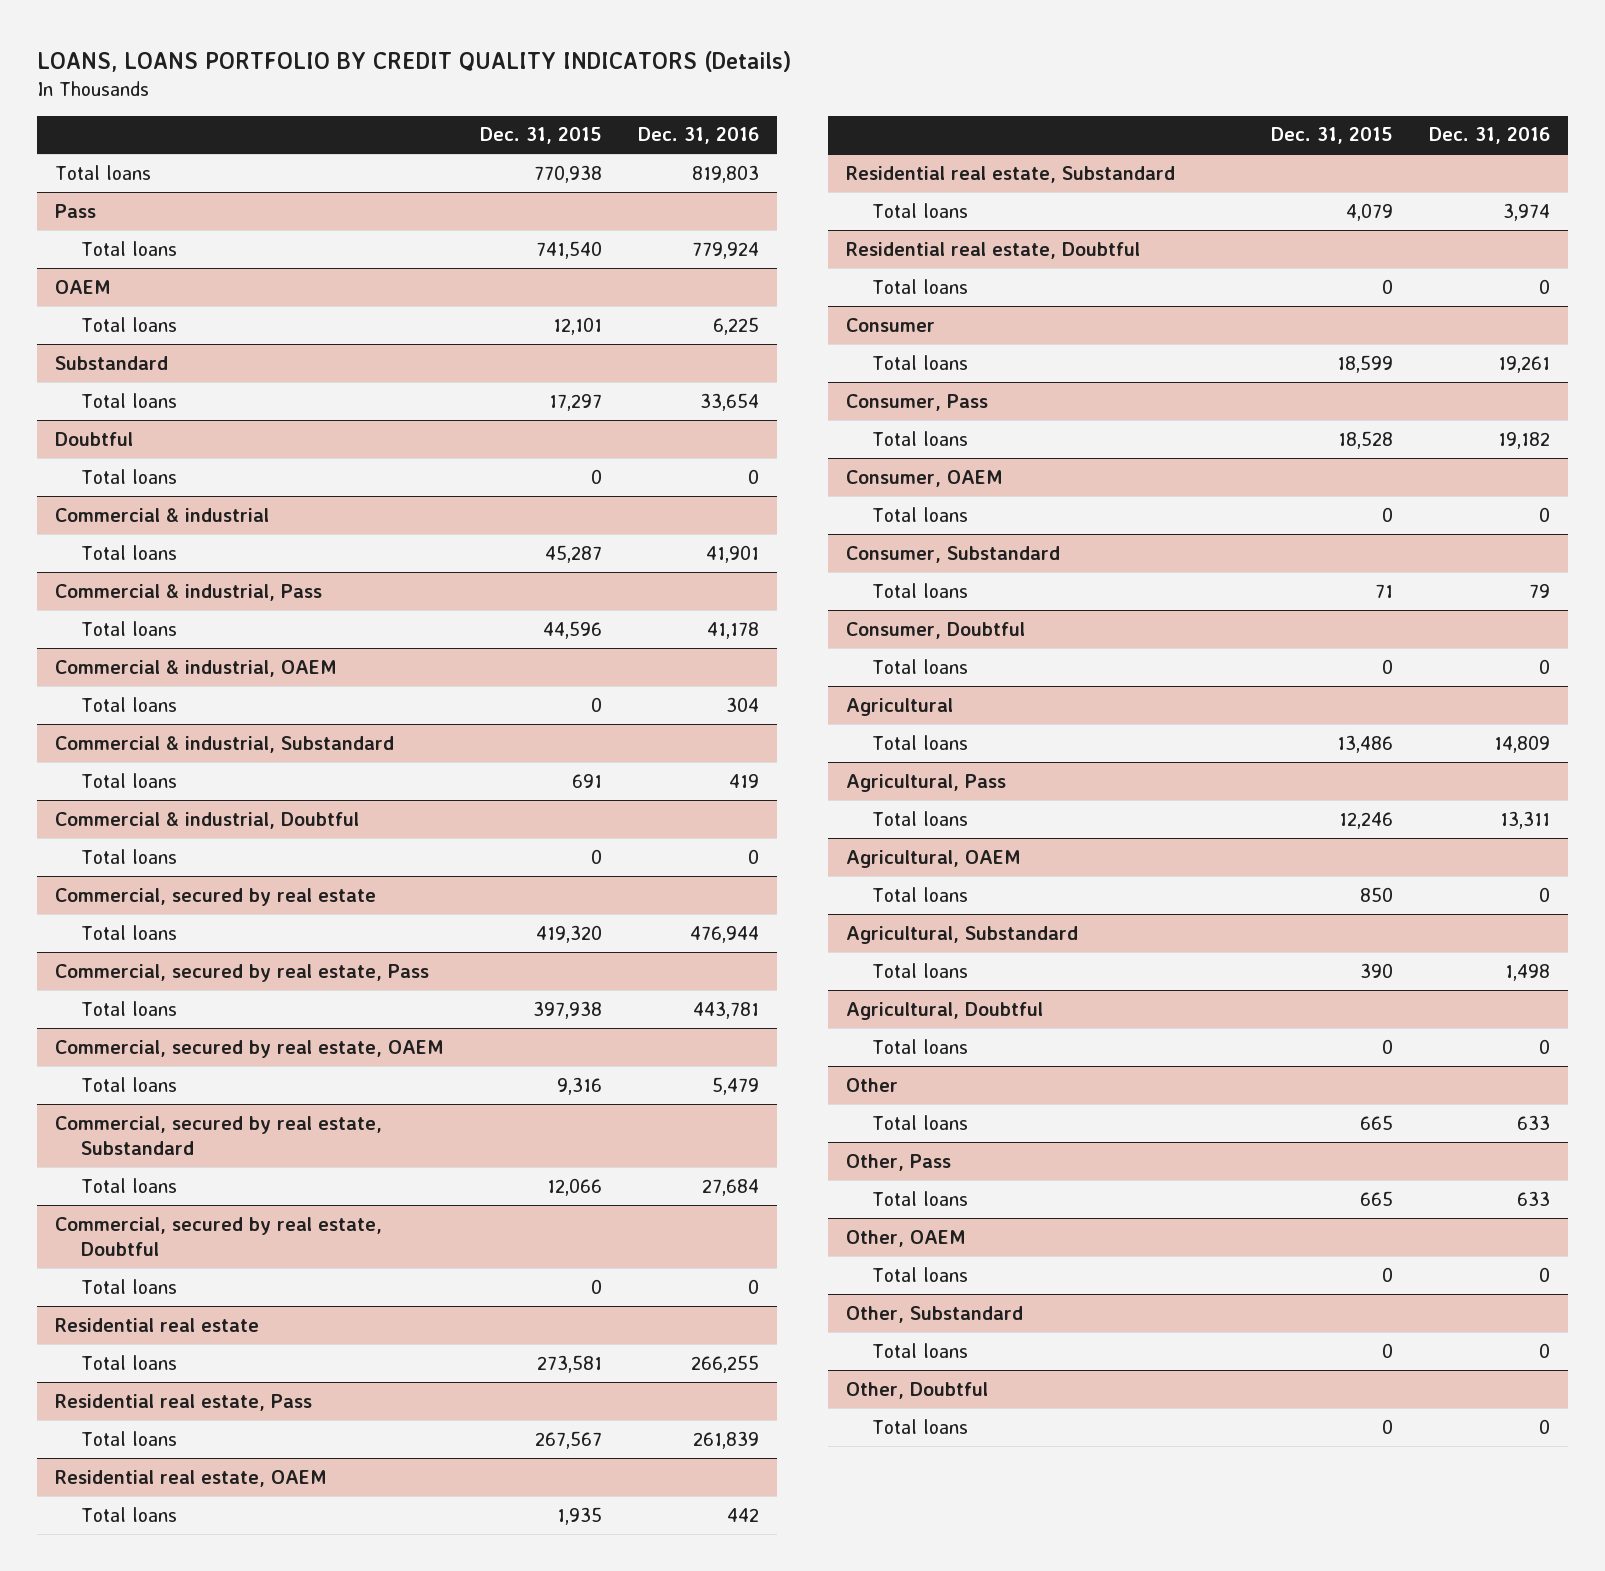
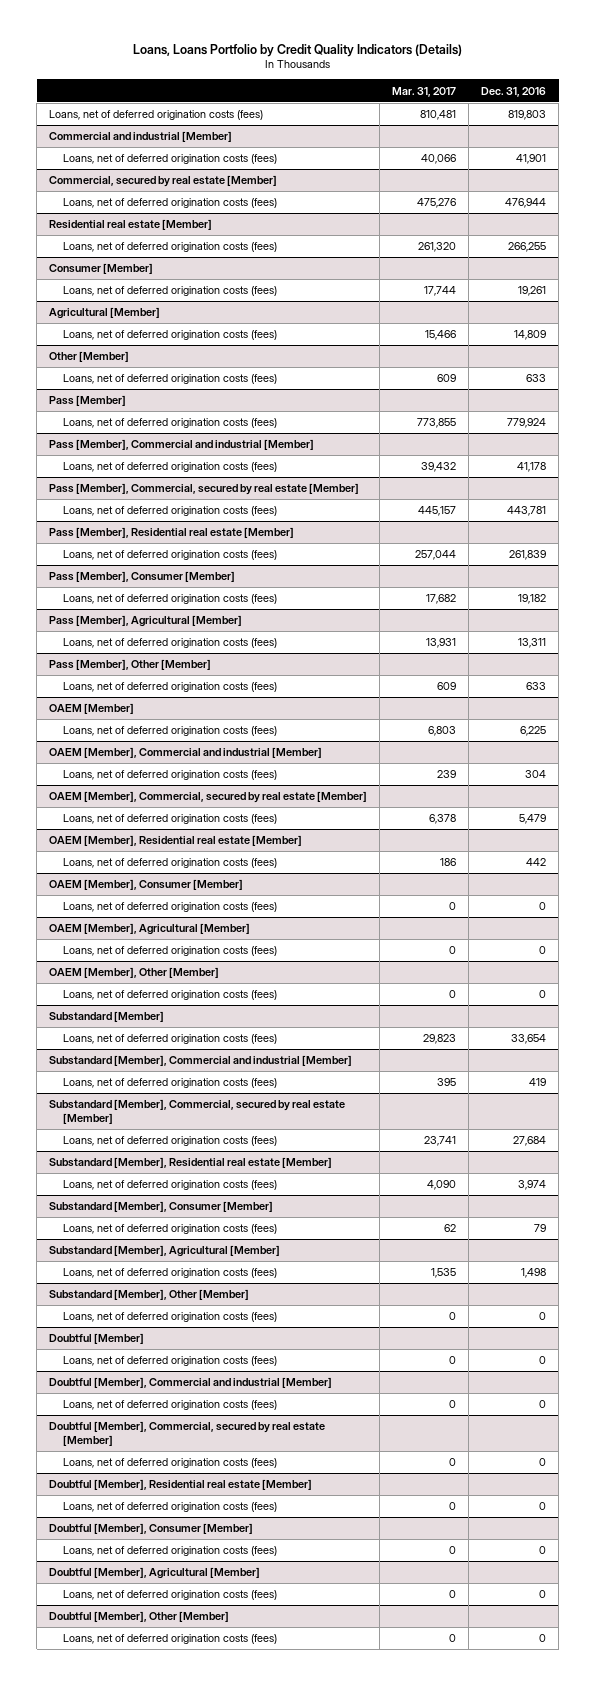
- LOANS, LOANS PORTFOLIO BY CREDIT QUALITY INDICATORS (Details)
+ Loans, Loans Portfolio by Credit Quality Indicators (Details)
- | Dec. 31, 2015 | Dec. 31, 2016
+ | Mar. 31, 2017 | Dec. 31, 2016
- Total loans | 770,938 | 819,803
- Pass
- Total loans | 741,540 | 779,924
- OAEM
- Total loans | 12,101 | 6,225
- Substandard
- Total loans | 17,297 | 33,654
- Doubtful
- Total loans | 0 | 0
- Commercial & industrial
- Total loans | 45,287 | 41,901
- Commercial & industrial, Pass
- Total loans | 44,596 | 41,178
- Commercial & industrial, OAEM
- Total loans | 0 | 304
- Commercial & industrial, Substandard
- Total loans | 691 | 419
- Commercial & industrial, Doubtful
- Total loans | 0 | 0
- Commercial, secured by real estate
- Total loans | 419,320 | 476,944
- Commercial, secured by real estate, Pass
- Total loans | 397,938 | 443,781
- Commercial, secured by real estate, OAEM
- Total loans | 9,316 | 5,479
- Commercial, secured by real estate, Substandard
- Total loans | 12,066 | 27,684
- Commercial, secured by real estate, Doubtful
- Total loans | 0 | 0
- Residential real estate
- Total loans | 273,581 | 266,255
- Residential real estate, Pass
- Total loans | 267,567 | 261,839
- Residential real estate, OAEM
- Total loans | 1,935 | 442
- Residential real estate, Substandard
- Total loans | 4,079 | 3,974
- Residential real estate, Doubtful
- Total loans | 0 | 0
- Consumer
- Total loans | 18,599 | 19,261
- Consumer, Pass
- Total loans | 18,528 | 19,182
- Consumer, OAEM
- Total loans | 0 | 0
- Consumer, Substandard
- Total loans | 71 | 79
- Consumer, Doubtful
- Total loans | 0 | 0
- Agricultural
- Total loans | 13,486 | 14,809
- Agricultural, Pass
- Total loans | 12,246 | 13,311
- Agricultural, OAEM
- Total loans | 850 | 0
- Agricultural, Substandard
- Total loans | 390 | 1,498
- Agricultural, Doubtful
- Total loans | 0 | 0
- Other
- Total loans | 665 | 633
- Other, Pass
- Total loans | 665 | 633
- Other, OAEM
- Total loans | 0 | 0
- Other, Substandard
- Total loans | 0 | 0
- Other, Doubtful
- Total loans | 0 | 0
+ Loans, net of deferred origination costs (fees) | 810,481 | 819,803
+ Commercial and industrial [Member]
+ Loans, net of deferred origination costs (fees) | 40,066 | 41,901
+ Commercial, secured by real estate [Member]
+ Loans, net of deferred origination costs (fees) | 475,276 | 476,944
+ Residential real estate [Member]
+ Loans, net of deferred origination costs (fees) | 261,320 | 266,255
+ Consumer [Member]
+ Loans, net of deferred origination costs (fees) | 17,744 | 19,261
+ Agricultural [Member]
+ Loans, net of deferred origination costs (fees) | 15,466 | 14,809
+ Other [Member]
+ Loans, net of deferred origination costs (fees) | 609 | 633
+ Pass [Member]
+ Loans, net of deferred origination costs (fees) | 773,855 | 779,924
+ Pass [Member], Commercial and industrial [Member]
+ Loans, net of deferred origination costs (fees) | 39,432 | 41,178
+ Pass [Member], Commercial, secured by real estate [Member]
+ Loans, net of deferred origination costs (fees) | 445,157 | 443,781
+ Pass [Member], Residential real estate [Member]
+ Loans, net of deferred origination costs (fees) | 257,044 | 261,839
+ Pass [Member], Consumer [Member]
+ Loans, net of deferred origination costs (fees) | 17,682 | 19,182
+ Pass [Member], Agricultural [Member]
+ Loans, net of deferred origination costs (fees) | 13,931 | 13,311
+ Pass [Member], Other [Member]
+ Loans, net of deferred origination costs (fees) | 609 | 633
+ OAEM [Member]
+ Loans, net of deferred origination costs (fees) | 6,803 | 6,225
+ OAEM [Member], Commercial and industrial [Member]
+ Loans, net of deferred origination costs (fees) | 239 | 304
+ OAEM [Member], Commercial, secured by real estate [Member]
+ Loans, net of deferred origination costs (fees) | 6,378 | 5,479
+ OAEM [Member], Residential real estate [Member]
+ Loans, net of deferred origination costs (fees) | 186 | 442
+ OAEM [Member], Consumer [Member]
+ Loans, net of deferred origination costs (fees) | 0 | 0
+ OAEM [Member], Agricultural [Member]
+ Loans, net of deferred origination costs (fees) | 0 | 0
+ OAEM [Member], Other [Member]
+ Loans, net of deferred origination costs (fees) | 0 | 0
+ Substandard [Member]
+ Loans, net of deferred origination costs (fees) | 29,823 | 33,654
+ Substandard [Member], Commercial and industrial [Member]
+ Loans, net of deferred origination costs (fees) | 395 | 419
+ Substandard [Member], Commercial, secured by real estate [Member]
+ Loans, net of deferred origination costs (fees) | 23,741 | 27,684
+ Substandard [Member], Residential real estate [Member]
+ Loans, net of deferred origination costs (fees) | 4,090 | 3,974
+ Substandard [Member], Consumer [Member]
+ Loans, net of deferred origination costs (fees) | 62 | 79
+ Substandard [Member], Agricultural [Member]
+ Loans, net of deferred origination costs (fees) | 1,535 | 1,498
+ Substandard [Member], Other [Member]
+ Loans, net of deferred origination costs (fees) | 0 | 0
+ Doubtful [Member]
+ Loans, net of deferred origination costs (fees) | 0 | 0
+ Doubtful [Member], Commercial and industrial [Member]
+ Loans, net of deferred origination costs (fees) | 0 | 0
+ Doubtful [Member], Commercial, secured by real estate [Member]
+ Loans, net of deferred origination costs (fees) | 0 | 0
+ Doubtful [Member], Residential real estate [Member]
+ Loans, net of deferred origination costs (fees) | 0 | 0
+ Doubtful [Member], Consumer [Member]
+ Loans, net of deferred origination costs (fees) | 0 | 0
+ Doubtful [Member], Agricultural [Member]
+ Loans, net of deferred origination costs (fees) | 0 | 0
+ Doubtful [Member], Other [Member]
+ Loans, net of deferred origination costs (fees) | 0 | 0

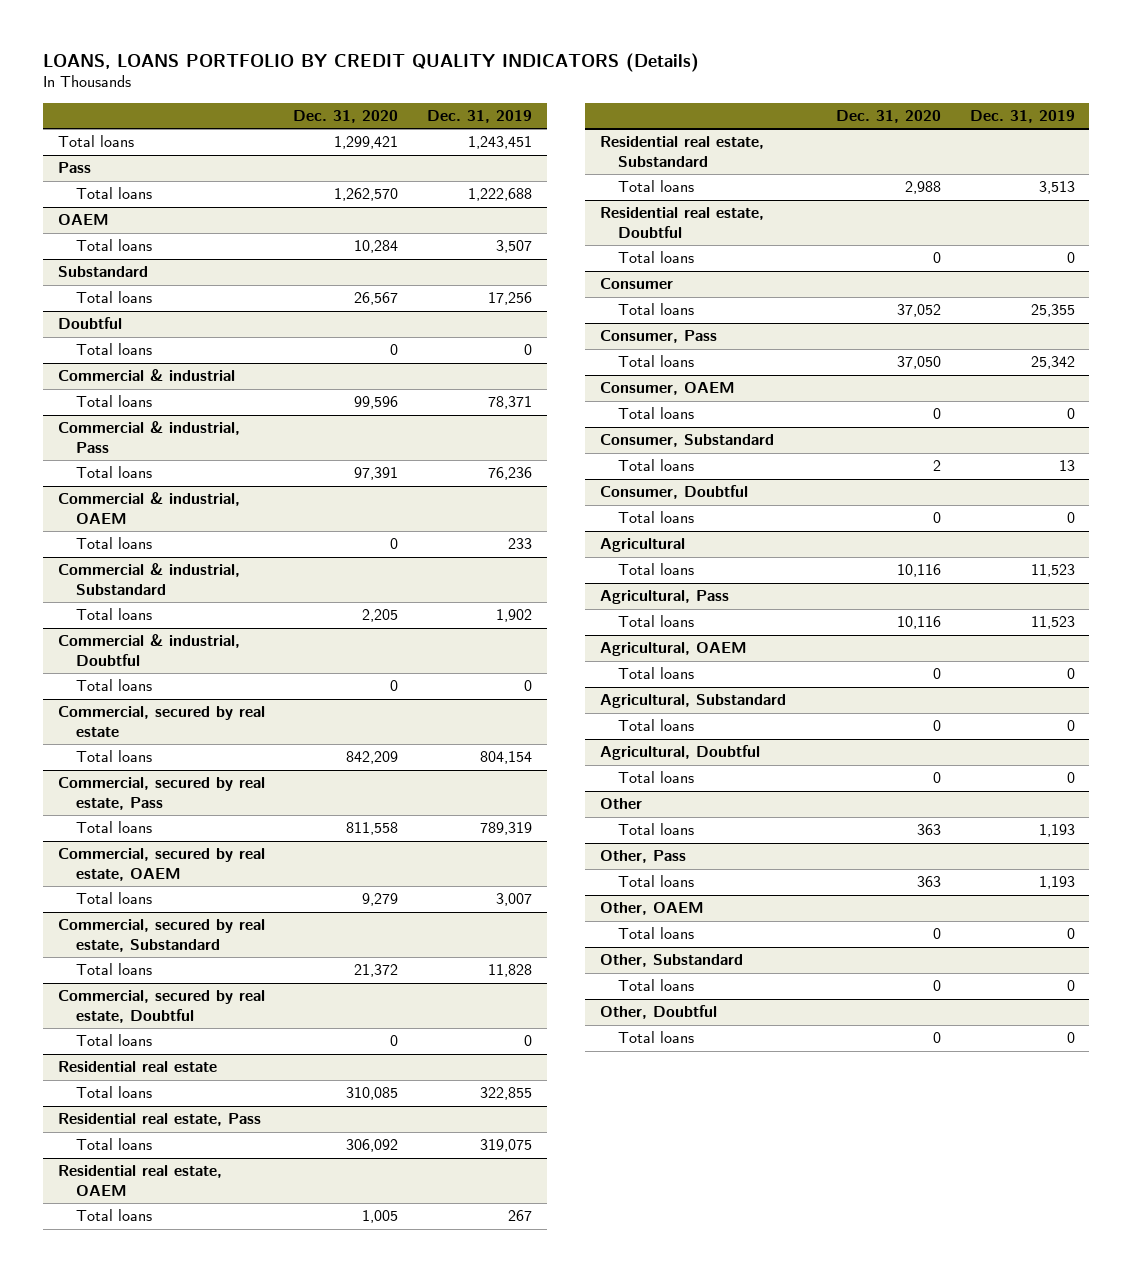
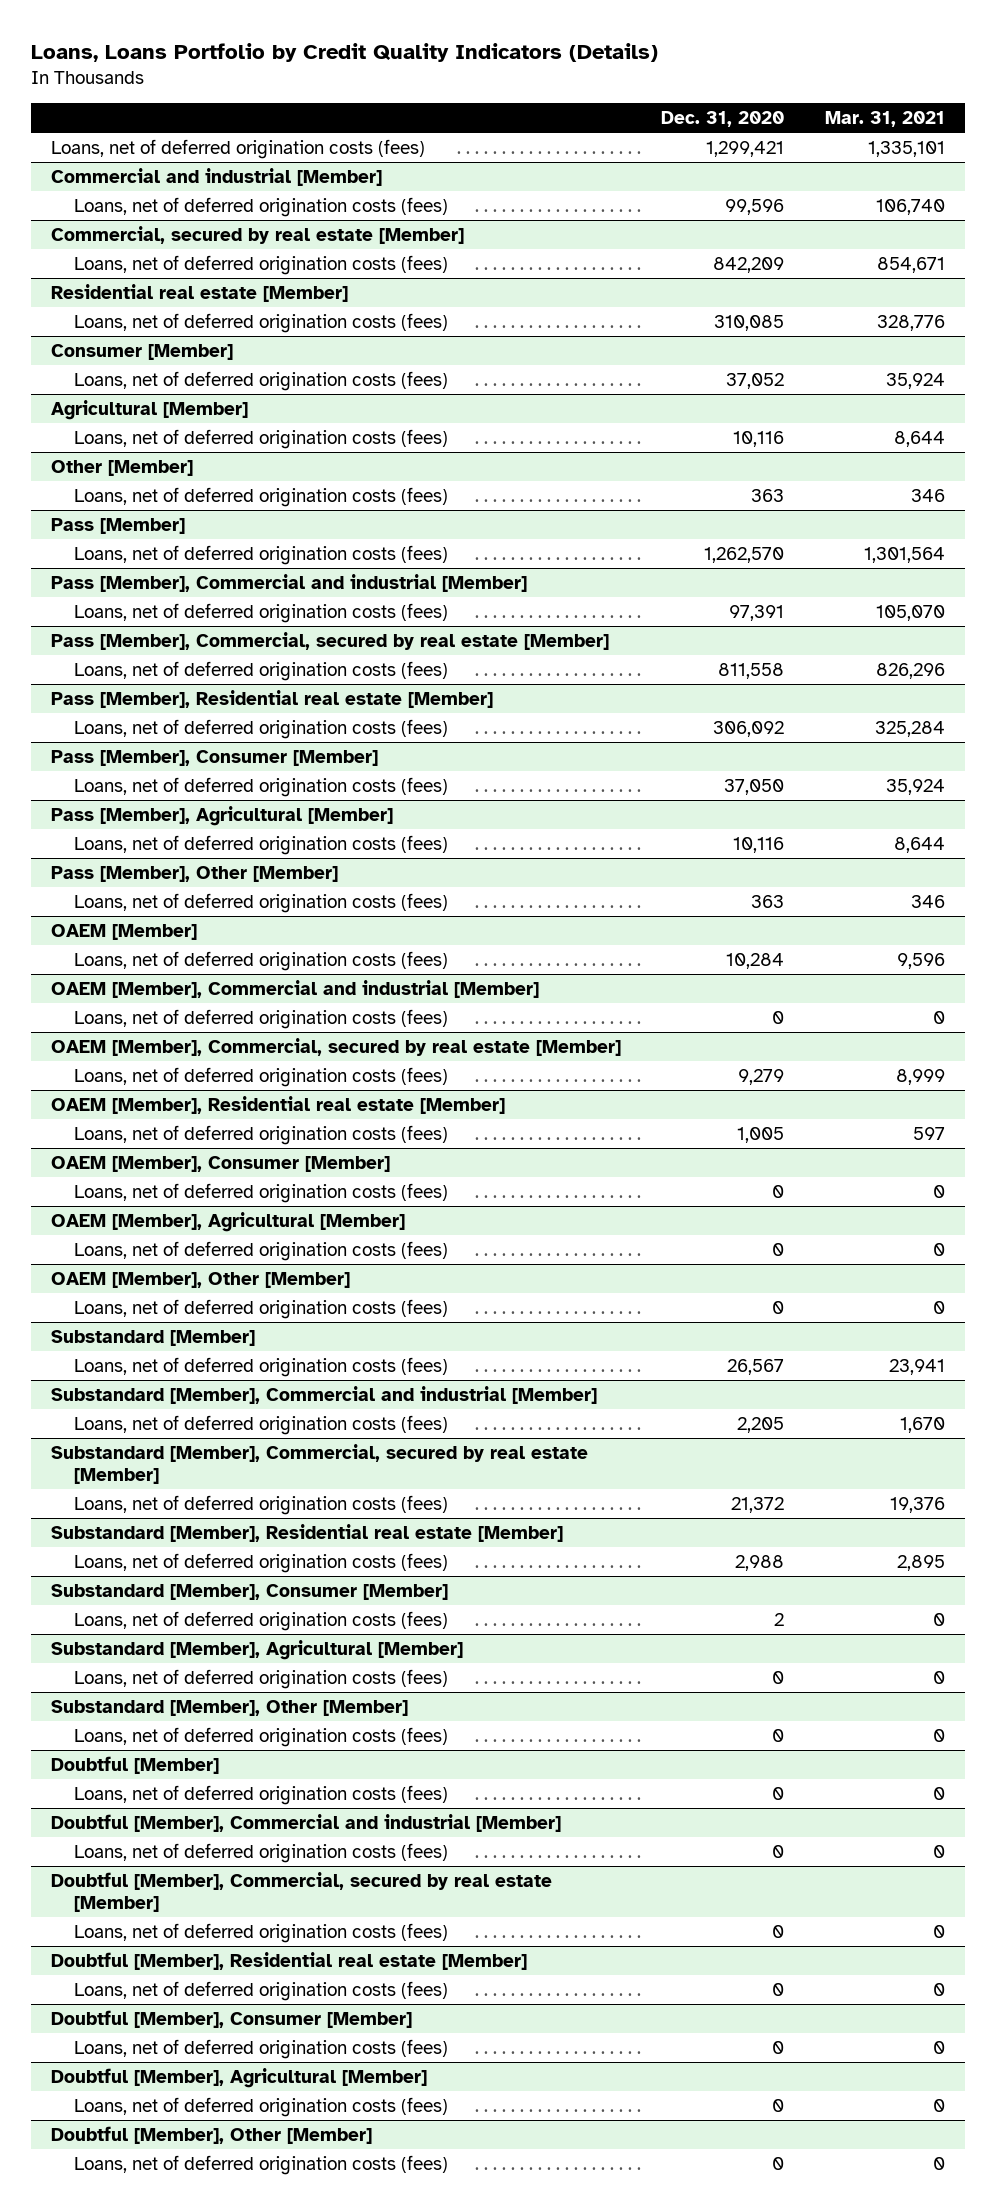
- LOANS, LOANS PORTFOLIO BY CREDIT QUALITY INDICATORS (Details)
+ Loans, Loans Portfolio by Credit Quality Indicators (Details)
- | Dec. 31, 2020 | Dec. 31, 2019
+ | Dec. 31, 2020 | Mar. 31, 2021
- Total loans | 1,299,421 | 1,243,451
- Pass
- Total loans | 1,262,570 | 1,222,688
- OAEM
- Total loans | 10,284 | 3,507
- Substandard
- Total loans | 26,567 | 17,256
- Doubtful
- Total loans | 0 | 0
- Commercial & industrial
- Total loans | 99,596 | 78,371
- Commercial & industrial, Pass
- Total loans | 97,391 | 76,236
- Commercial & industrial, OAEM
- Total loans | 0 | 233
- Commercial & industrial, Substandard
- Total loans | 2,205 | 1,902
- Commercial & industrial, Doubtful
- Total loans | 0 | 0
- Commercial, secured by real estate
- Total loans | 842,209 | 804,154
- Commercial, secured by real estate, Pass
- Total loans | 811,558 | 789,319
- Commercial, secured by real estate, OAEM
- Total loans | 9,279 | 3,007
- Commercial, secured by real estate, Substandard
- Total loans | 21,372 | 11,828
- Commercial, secured by real estate, Doubtful
- Total loans | 0 | 0
- Residential real estate
- Total loans | 310,085 | 322,855
- Residential real estate, Pass
- Total loans | 306,092 | 319,075
- Residential real estate, OAEM
- Total loans | 1,005 | 267
- Residential real estate, Substandard
- Total loans | 2,988 | 3,513
- Residential real estate, Doubtful
- Total loans | 0 | 0
- Consumer
- Total loans | 37,052 | 25,355
- Consumer, Pass
- Total loans | 37,050 | 25,342
- Consumer, OAEM
- Total loans | 0 | 0
- Consumer, Substandard
- Total loans | 2 | 13
- Consumer, Doubtful
- Total loans | 0 | 0
- Agricultural
- Total loans | 10,116 | 11,523
- Agricultural, Pass
- Total loans | 10,116 | 11,523
- Agricultural, OAEM
- Total loans | 0 | 0
- Agricultural, Substandard
- Total loans | 0 | 0
- Agricultural, Doubtful
- Total loans | 0 | 0
- Other
- Total loans | 363 | 1,193
- Other, Pass
- Total loans | 363 | 1,193
- Other, OAEM
- Total loans | 0 | 0
- Other, Substandard
- Total loans | 0 | 0
- Other, Doubtful
- Total loans | 0 | 0
+ Loans, net of deferred origination costs (fees) | 1,299,421 | 1,335,101
+ Commercial and industrial [Member]
+ Loans, net of deferred origination costs (fees) | 99,596 | 106,740
+ Commercial, secured by real estate [Member]
+ Loans, net of deferred origination costs (fees) | 842,209 | 854,671
+ Residential real estate [Member]
+ Loans, net of deferred origination costs (fees) | 310,085 | 328,776
+ Consumer [Member]
+ Loans, net of deferred origination costs (fees) | 37,052 | 35,924
+ Agricultural [Member]
+ Loans, net of deferred origination costs (fees) | 10,116 | 8,644
+ Other [Member]
+ Loans, net of deferred origination costs (fees) | 363 | 346
+ Pass [Member]
+ Loans, net of deferred origination costs (fees) | 1,262,570 | 1,301,564
+ Pass [Member], Commercial and industrial [Member]
+ Loans, net of deferred origination costs (fees) | 97,391 | 105,070
+ Pass [Member], Commercial, secured by real estate [Member]
+ Loans, net of deferred origination costs (fees) | 811,558 | 826,296
+ Pass [Member], Residential real estate [Member]
+ Loans, net of deferred origination costs (fees) | 306,092 | 325,284
+ Pass [Member], Consumer [Member]
+ Loans, net of deferred origination costs (fees) | 37,050 | 35,924
+ Pass [Member], Agricultural [Member]
+ Loans, net of deferred origination costs (fees) | 10,116 | 8,644
+ Pass [Member], Other [Member]
+ Loans, net of deferred origination costs (fees) | 363 | 346
+ OAEM [Member]
+ Loans, net of deferred origination costs (fees) | 10,284 | 9,596
+ OAEM [Member], Commercial and industrial [Member]
+ Loans, net of deferred origination costs (fees) | 0 | 0
+ OAEM [Member], Commercial, secured by real estate [Member]
+ Loans, net of deferred origination costs (fees) | 9,279 | 8,999
+ OAEM [Member], Residential real estate [Member]
+ Loans, net of deferred origination costs (fees) | 1,005 | 597
+ OAEM [Member], Consumer [Member]
+ Loans, net of deferred origination costs (fees) | 0 | 0
+ OAEM [Member], Agricultural [Member]
+ Loans, net of deferred origination costs (fees) | 0 | 0
+ OAEM [Member], Other [Member]
+ Loans, net of deferred origination costs (fees) | 0 | 0
+ Substandard [Member]
+ Loans, net of deferred origination costs (fees) | 26,567 | 23,941
+ Substandard [Member], Commercial and industrial [Member]
+ Loans, net of deferred origination costs (fees) | 2,205 | 1,670
+ Substandard [Member], Commercial, secured by real estate [Member]
+ Loans, net of deferred origination costs (fees) | 21,372 | 19,376
+ Substandard [Member], Residential real estate [Member]
+ Loans, net of deferred origination costs (fees) | 2,988 | 2,895
+ Substandard [Member], Consumer [Member]
+ Loans, net of deferred origination costs (fees) | 2 | 0
+ Substandard [Member], Agricultural [Member]
+ Loans, net of deferred origination costs (fees) | 0 | 0
+ Substandard [Member], Other [Member]
+ Loans, net of deferred origination costs (fees) | 0 | 0
+ Doubtful [Member]
+ Loans, net of deferred origination costs (fees) | 0 | 0
+ Doubtful [Member], Commercial and industrial [Member]
+ Loans, net of deferred origination costs (fees) | 0 | 0
+ Doubtful [Member], Commercial, secured by real estate [Member]
+ Loans, net of deferred origination costs (fees) | 0 | 0
+ Doubtful [Member], Residential real estate [Member]
+ Loans, net of deferred origination costs (fees) | 0 | 0
+ Doubtful [Member], Consumer [Member]
+ Loans, net of deferred origination costs (fees) | 0 | 0
+ Doubtful [Member], Agricultural [Member]
+ Loans, net of deferred origination costs (fees) | 0 | 0
+ Doubtful [Member], Other [Member]
+ Loans, net of deferred origination costs (fees) | 0 | 0

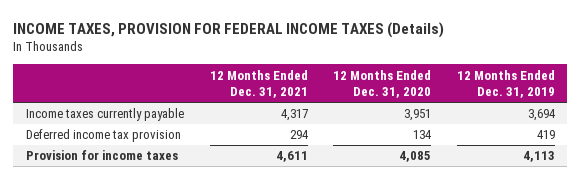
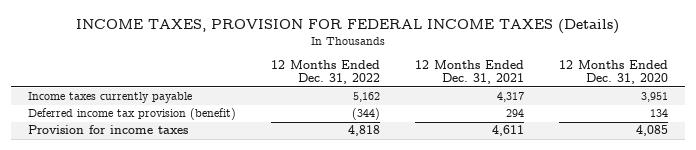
- | 12 Months Ended Dec. 31, 2021 | 12 Months Ended Dec. 31, 2020 | 12 Months Ended Dec. 31, 2019
+ | 12 Months Ended Dec. 31, 2022 | 12 Months Ended Dec. 31, 2021 | 12 Months Ended Dec. 31, 2020
- Deferred income tax provision | 294 | 134 | 419
+ Deferred income tax provision (benefit) | (344) | 294 | 134

